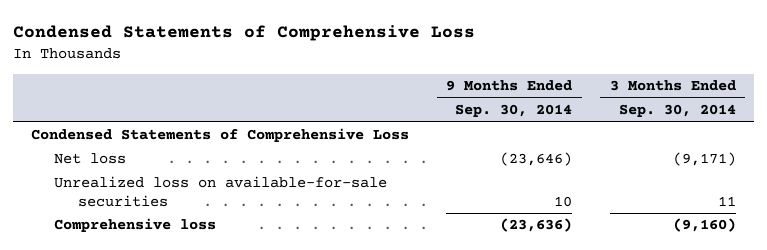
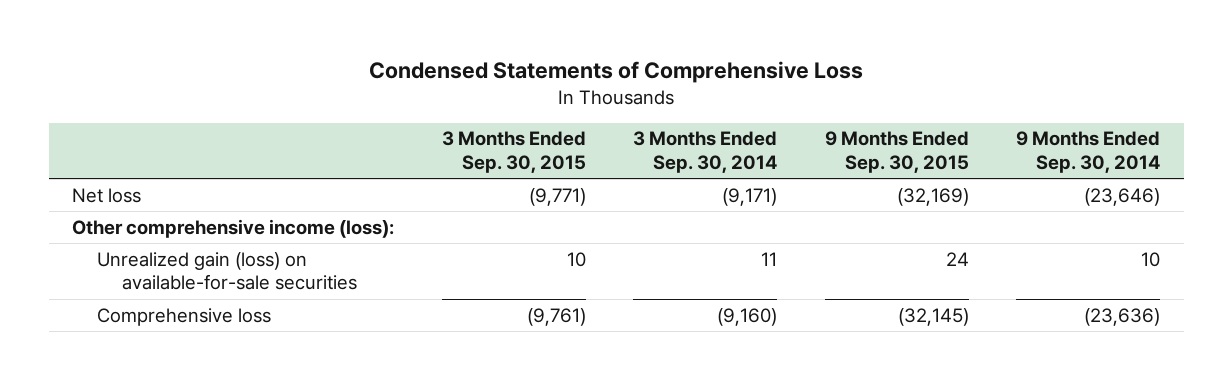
- | 9 Months Ended Sep. 30, 2014 | 3 Months Ended Sep. 30, 2014
+ | 3 Months Ended Sep. 30, 2015 | 3 Months Ended Sep. 30, 2014 | 9 Months Ended Sep. 30, 2015 | 9 Months Ended Sep. 30, 2014
- Condensed Statements of Comprehensive Loss
- Unrealized loss on available-for-sale securities | 10 | 11
+ Other comprehensive income (loss):
+ Unrealized gain (loss) on available-for-sale securities | 10 | 11 | 24 | 10

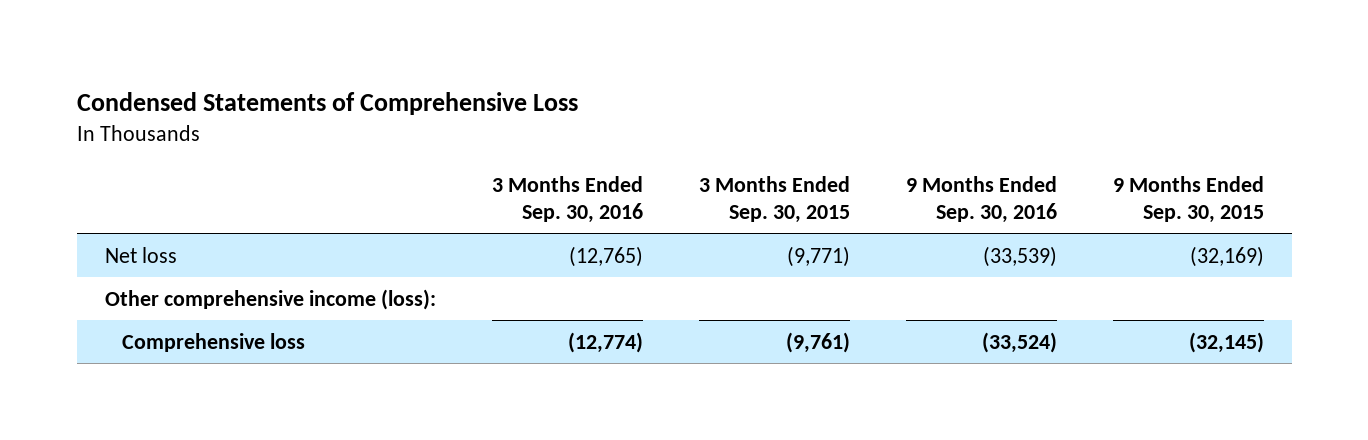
- | 3 Months Ended Sep. 30, 2015 | 3 Months Ended Sep. 30, 2014 | 9 Months Ended Sep. 30, 2015 | 9 Months Ended Sep. 30, 2014
+ | 3 Months Ended Sep. 30, 2016 | 3 Months Ended Sep. 30, 2015 | 9 Months Ended Sep. 30, 2016 | 9 Months Ended Sep. 30, 2015
- Unrealized gain (loss) on available-for-sale securities | 10 | 11 | 24 | 10

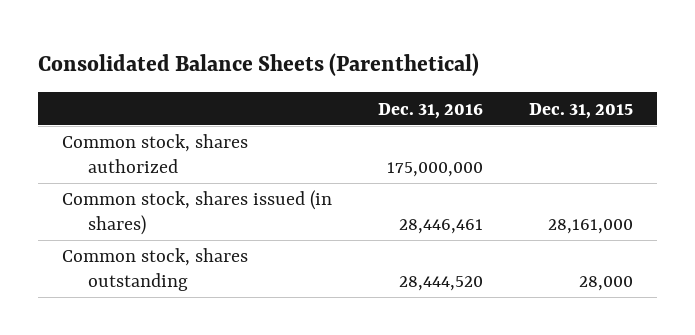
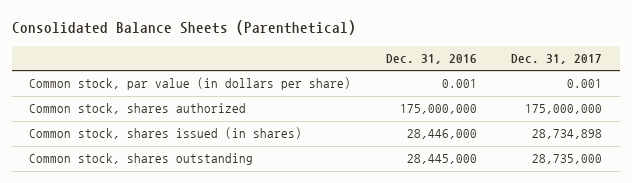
- | Dec. 31, 2016 | Dec. 31, 2015
+ | Dec. 31, 2016 | Dec. 31, 2017
+ Common stock, par value (in dollars per share) | 0.001 | 0.001
- Common stock, shares issued (in shares) | 28,446,461 | 28,161,000
- Common stock, shares outstanding | 28,444,520 | 28,000
+ Common stock, shares issued (in shares) | 28,446,000 | 28,734,898
+ Common stock, shares outstanding | 28,445,000 | 28,735,000

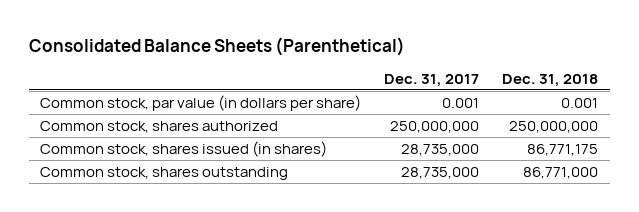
- | Dec. 31, 2016 | Dec. 31, 2017
+ | Dec. 31, 2017 | Dec. 31, 2018
- Common stock, shares authorized | 175,000,000 | 175,000,000
- Common stock, shares issued (in shares) | 28,446,000 | 28,734,898
+ Common stock, shares authorized | 250,000,000 | 250,000,000
+ Common stock, shares issued (in shares) | 28,735,000 | 86,771,175

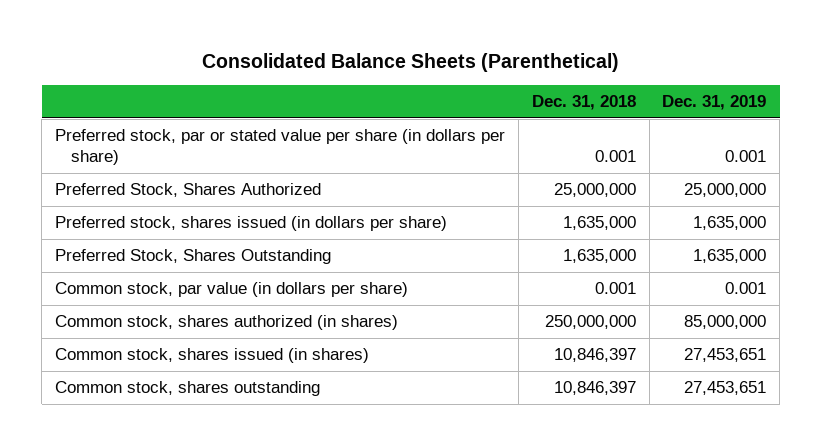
- | Dec. 31, 2017 | Dec. 31, 2018
+ | Dec. 31, 2018 | Dec. 31, 2019
+ Preferred stock, par or stated value per share (in dollars per share) | 0.001 | 0.001
+ Preferred Stock, Shares Authorized | 25,000,000 | 25,000,000
+ Preferred stock, shares issued (in dollars per share) | 1,635,000 | 1,635,000
+ Preferred Stock, Shares Outstanding | 1,635,000 | 1,635,000
- Common stock, shares authorized | 250,000,000 | 250,000,000
- Common stock, shares issued (in shares) | 28,735,000 | 86,771,175
- Common stock, shares outstanding | 28,735,000 | 86,771,000
+ Common stock, shares authorized (in shares) | 250,000,000 | 85,000,000
+ Common stock, shares issued (in shares) | 10,846,397 | 27,453,651
+ Common stock, shares outstanding | 10,846,397 | 27,453,651

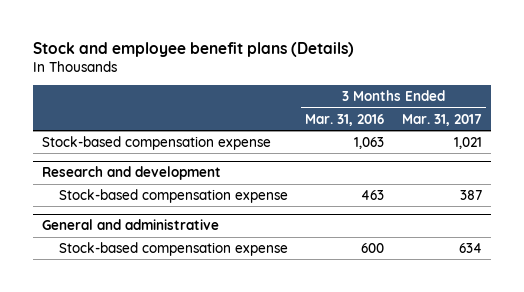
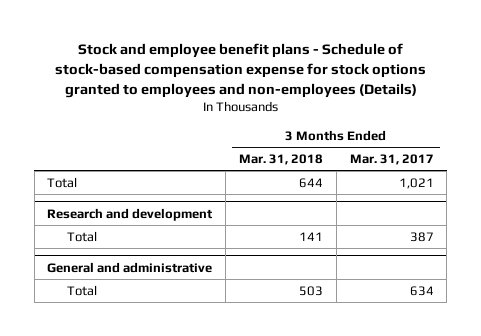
- Stock and employee benefit plans (Details)
+ Stock and employee benefit plans - Schedule of stock-based compensation expense for stock options granted to employees and non-employees (Details)
- | 3 Months Ended Mar. 31, 2016 | 3 Months Ended Mar. 31, 2017
+ | 3 Months Ended Mar. 31, 2018 | 3 Months Ended Mar. 31, 2017
- Stock-based compensation expense | 1,063 | 1,021
+ Total | 644 | 1,021
@ Research and development
- Stock-based compensation expense | 463 | 387
+ Total | 141 | 387
@ General and administrative
- Stock-based compensation expense | 600 | 634
+ Total | 503 | 634

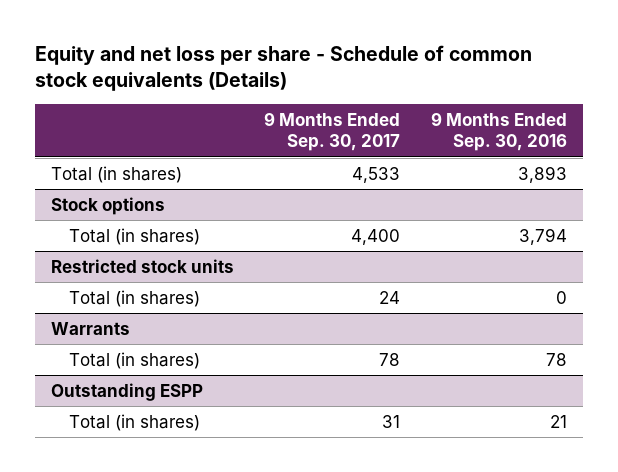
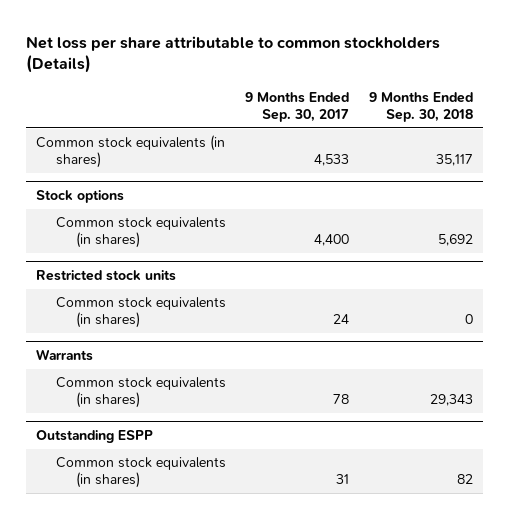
- Equity and net loss per share - Schedule of common stock equivalents (Details)
+ Net loss per share attributable to common stockholders (Details)
- | 9 Months Ended Sep. 30, 2017 | 9 Months Ended Sep. 30, 2016
+ | 9 Months Ended Sep. 30, 2017 | 9 Months Ended Sep. 30, 2018
- Total (in shares) | 4,533 | 3,893
+ Common stock equivalents (in shares) | 4,533 | 35,117
@ Stock options
- Total (in shares) | 4,400 | 3,794
+ Common stock equivalents (in shares) | 4,400 | 5,692
@ Restricted stock units
- Total (in shares) | 24 | 0
+ Common stock equivalents (in shares) | 24 | 0
@ Warrants
- Total (in shares) | 78 | 78
+ Common stock equivalents (in shares) | 78 | 29,343
@ Outstanding ESPP
- Total (in shares) | 31 | 21
+ Common stock equivalents (in shares) | 31 | 82

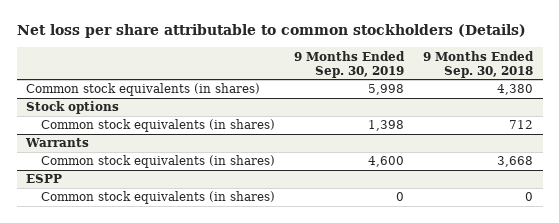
- | 9 Months Ended Sep. 30, 2017 | 9 Months Ended Sep. 30, 2018
+ | 9 Months Ended Sep. 30, 2019 | 9 Months Ended Sep. 30, 2018
- Common stock equivalents (in shares) | 4,533 | 35,117
+ Common stock equivalents (in shares) | 5,998 | 4,380
@ Stock options
- Common stock equivalents (in shares) | 4,400 | 5,692
- Restricted stock units
- Common stock equivalents (in shares) | 24 | 0
@ Stock options
+ Common stock equivalents (in shares) | 1,398 | 712
@ Warrants
- Common stock equivalents (in shares) | 78 | 29,343
- Outstanding ESPP
- Common stock equivalents (in shares) | 31 | 82
@ Warrants
+ Common stock equivalents (in shares) | 4,600 | 3,668
+ ESPP
+ Common stock equivalents (in shares) | 0 | 0

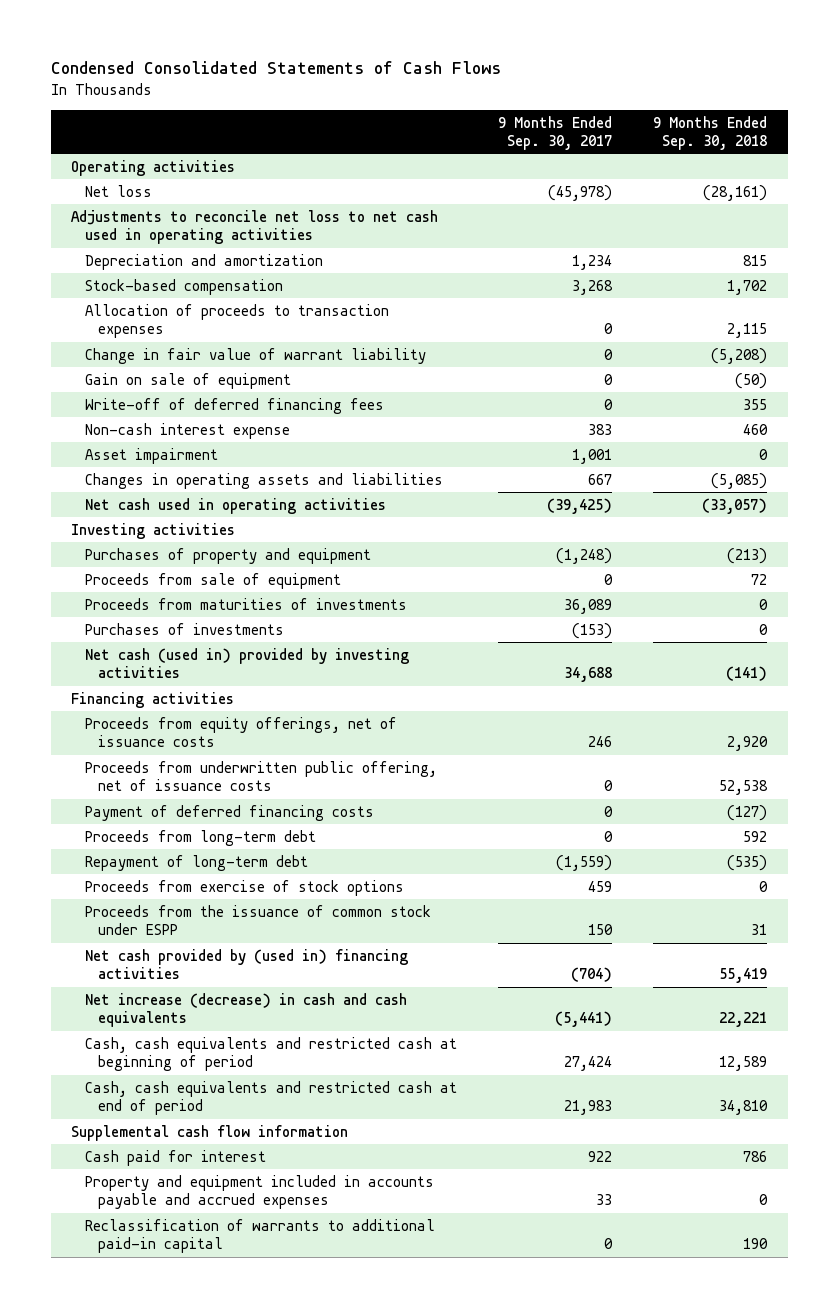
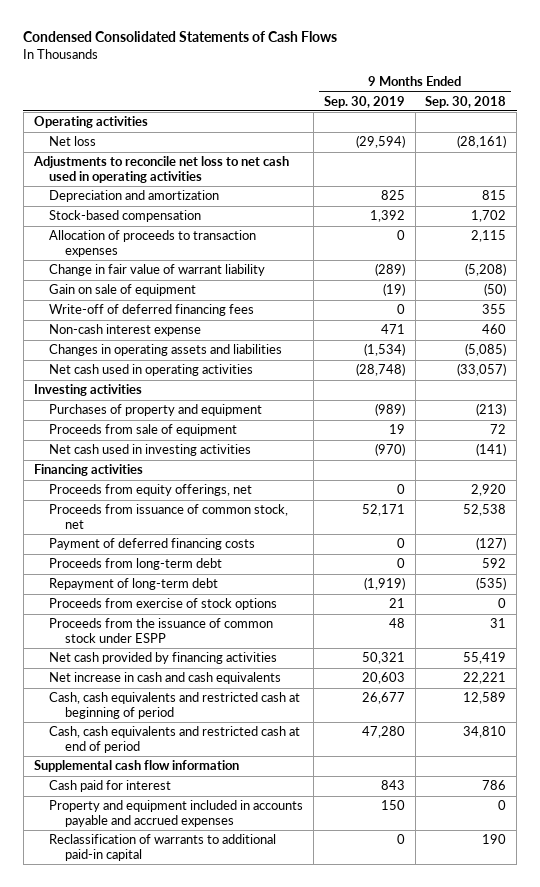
- | 9 Months Ended Sep. 30, 2017 | 9 Months Ended Sep. 30, 2018
+ | 9 Months Ended Sep. 30, 2019 | 9 Months Ended Sep. 30, 2018
- Asset impairment | 1,001 | 0
- Proceeds from maturities of investments | 36,089 | 0
- Purchases of investments | (153) | 0
- Net cash (used in) provided by investing activities | 34,688 | (141)
+ Net cash used in investing activities | (970) | (141)
- Proceeds from equity offerings, net of issuance costs | 246 | 2,920
- Proceeds from underwritten public offering, net of issuance costs | 0 | 52,538
+ Proceeds from equity offerings, net | 0 | 2,920
+ Proceeds from issuance of common stock, net | 52,171 | 52,538
- Net cash provided by (used in) financing activities | (704) | 55,419
- Net increase (decrease) in cash and cash equivalents | (5,441) | 22,221
+ Net cash provided by financing activities | 50,321 | 55,419
+ Net increase in cash and cash equivalents | 20,603 | 22,221

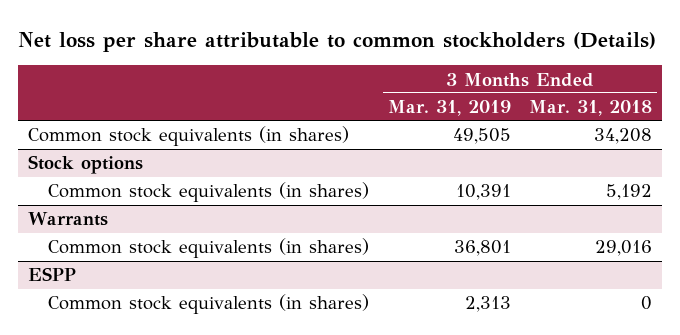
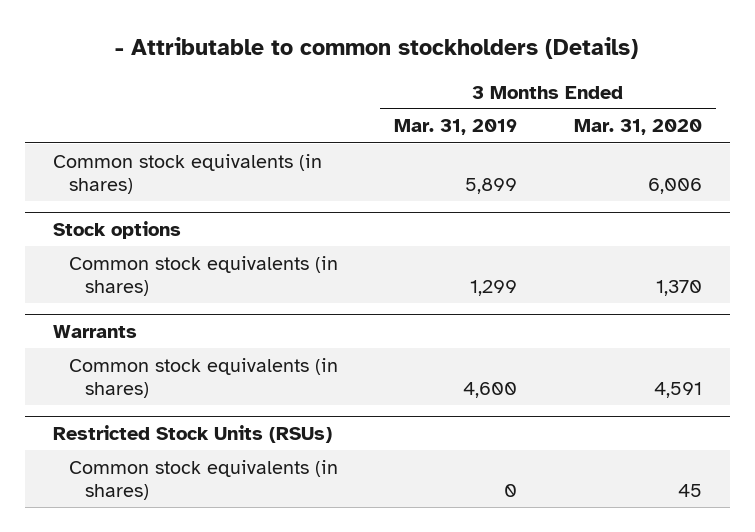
- Net loss per share attributable to common stockholders (Details)
+ - Attributable to common stockholders (Details)
- | 3 Months Ended Mar. 31, 2019 | 3 Months Ended Mar. 31, 2018
+ | 3 Months Ended Mar. 31, 2019 | 3 Months Ended Mar. 31, 2020
- Common stock equivalents (in shares) | 49,505 | 34,208
+ Common stock equivalents (in shares) | 5,899 | 6,006
@ Stock options
- Common stock equivalents (in shares) | 10,391 | 5,192
+ Common stock equivalents (in shares) | 1,299 | 1,370
@ Warrants
- Common stock equivalents (in shares) | 36,801 | 29,016
- ESPP
- Common stock equivalents (in shares) | 2,313 | 0
@ Warrants
+ Common stock equivalents (in shares) | 4,600 | 4,591
+ Restricted Stock Units (RSUs)
+ Common stock equivalents (in shares) | 0 | 45

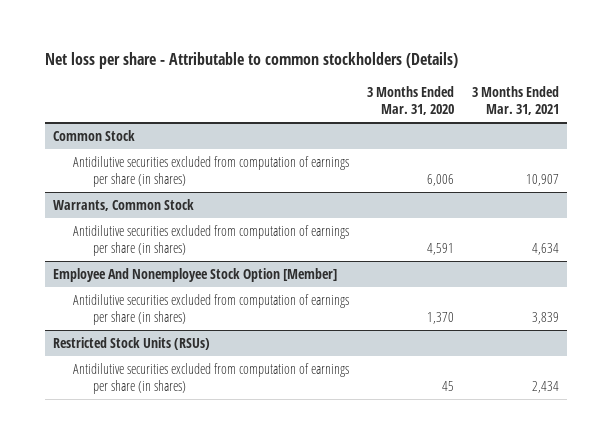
- - Attributable to common stockholders (Details)
+ Net loss per share - Attributable to common stockholders (Details)
- | 3 Months Ended Mar. 31, 2019 | 3 Months Ended Mar. 31, 2020
+ | 3 Months Ended Mar. 31, 2020 | 3 Months Ended Mar. 31, 2021
- Common stock equivalents (in shares) | 5,899 | 6,006
- Stock options
- Common stock equivalents (in shares) | 1,299 | 1,370
- Warrants
- Common stock equivalents (in shares) | 4,600 | 4,591
+ Common Stock
+ Antidilutive securities excluded from computation of earnings per share (in shares) | 6,006 | 10,907
+ Warrants, Common Stock
+ Antidilutive securities excluded from computation of earnings per share (in shares) | 4,591 | 4,634
+ Employee And Nonemployee Stock Option [Member]
+ Antidilutive securities excluded from computation of earnings per share (in shares) | 1,370 | 3,839
@ Restricted Stock Units (RSUs)
- Common stock equivalents (in shares) | 0 | 45
+ Antidilutive securities excluded from computation of earnings per share (in shares) | 45 | 2,434

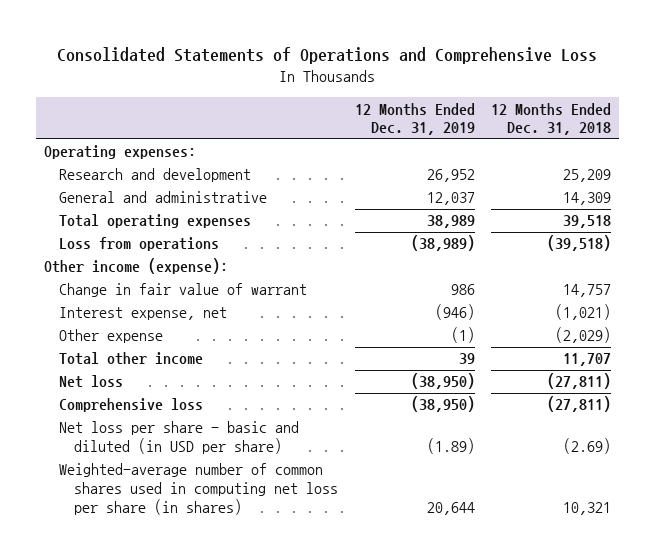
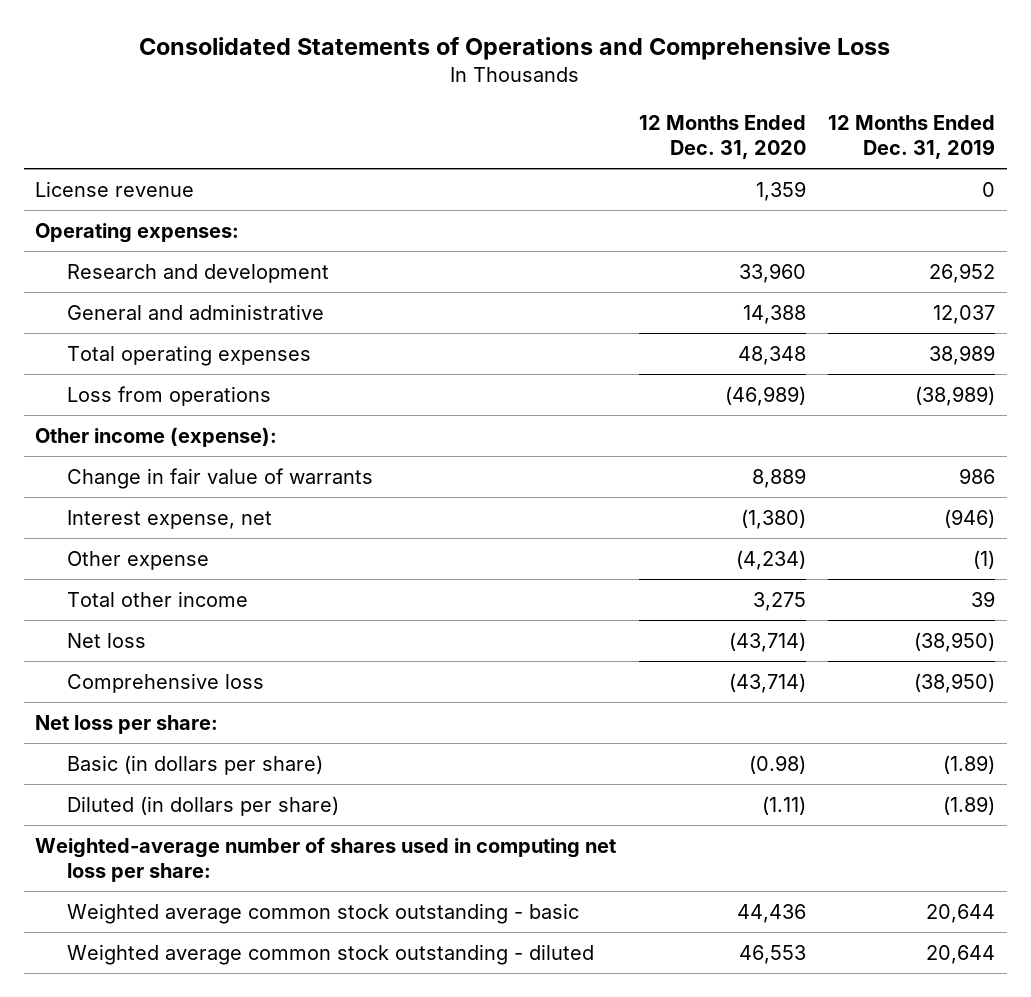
- | 12 Months Ended Dec. 31, 2019 | 12 Months Ended Dec. 31, 2018
+ | 12 Months Ended Dec. 31, 2020 | 12 Months Ended Dec. 31, 2019
+ License revenue | 1,359 | 0
- Change in fair value of warrant | 986 | 14,757
+ Change in fair value of warrants | 8,889 | 986
- Net loss per share - basic and diluted (in USD per share) | (1.89) | (2.69)
- Weighted-average number of common shares used in computing net loss per share (in shares) | 20,644 | 10,321
+ Net loss per share:
+ Basic (in dollars per share) | (0.98) | (1.89)
+ Diluted (in dollars per share) | (1.11) | (1.89)
+ Weighted-average number of shares used in computing net loss per share:
+ Weighted average common stock outstanding - basic | 44,436 | 20,644
+ Weighted average common stock outstanding - diluted | 46,553 | 20,644

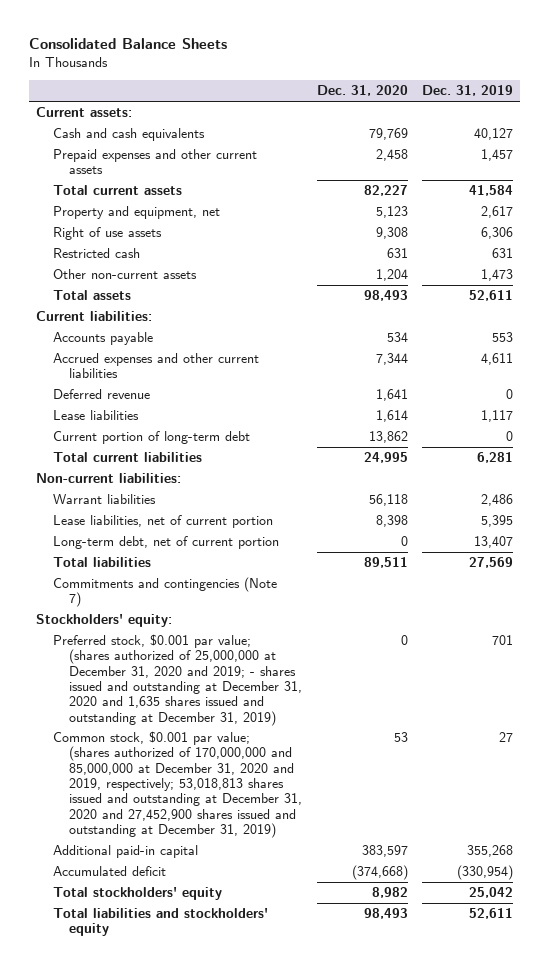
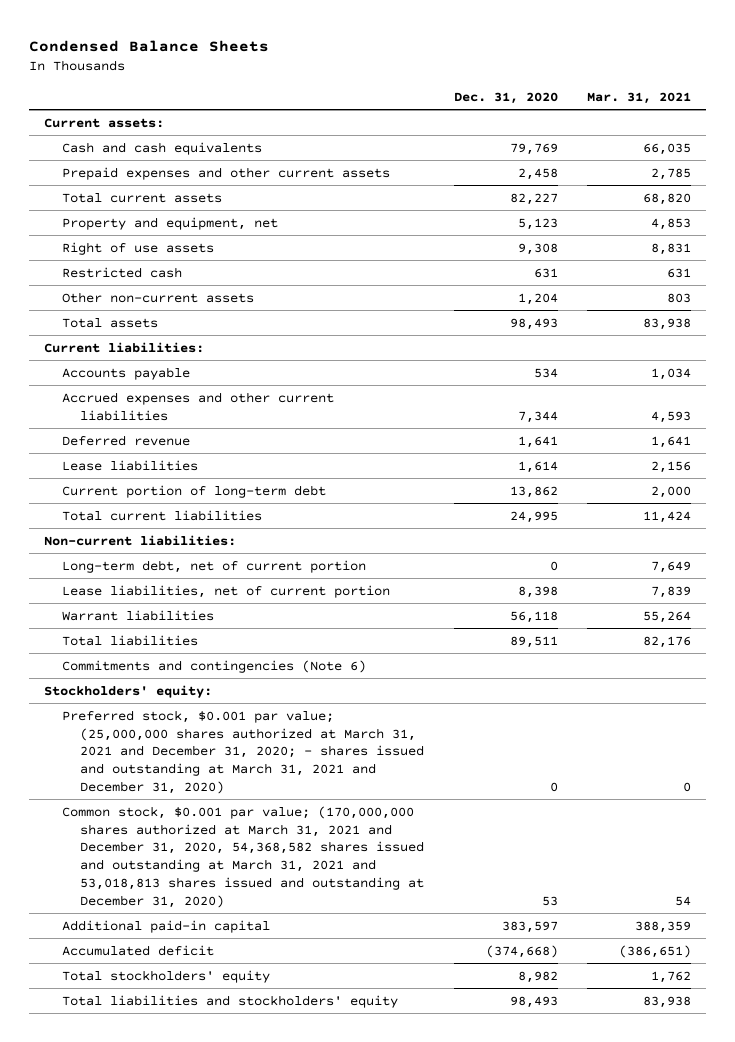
- Consolidated Balance Sheets
+ Condensed Balance Sheets
- | Dec. 31, 2020 | Dec. 31, 2019
+ | Dec. 31, 2020 | Mar. 31, 2021
moved down: Lease liabilities, net of current portion | 8,398 | 7,839
moved down: Warrant liabilities | 56,118 | 55,264
- Commitments and contingencies (Note 7)
+ Commitments and contingencies (Note 6)
- Preferred stock, $0.001 par value; (shares authorized of 25,000,000 at December 31, 2020 and 2019; - shares issued and outstanding at December 31, 2020 and 1,635 shares issued and outstanding at December 31, 2019) | 0 | 701
- Common stock, $0.001 par value; (shares authorized of 170,000,000 and 85,000,000 at December 31, 2020 and 2019, respectively; 53,018,813 shares issued and outstanding at December 31, 2020 and 27,452,900 shares issued and outstanding at December 31, 2019) | 53 | 27
+ Preferred stock, $0.001 par value; (25,000,000 shares authorized at March 31, 2021 and December 31, 2020; - shares issued and outstanding at March 31, 2021 and December 31, 2020) | 0 | 0
+ Common stock, $0.001 par value; (170,000,000 shares authorized at March 31, 2021 and December 31, 2020, 54,368,582 shares issued and outstanding at March 31, 2021 and 53,018,813 shares issued and outstanding at December 31, 2020) | 53 | 54

